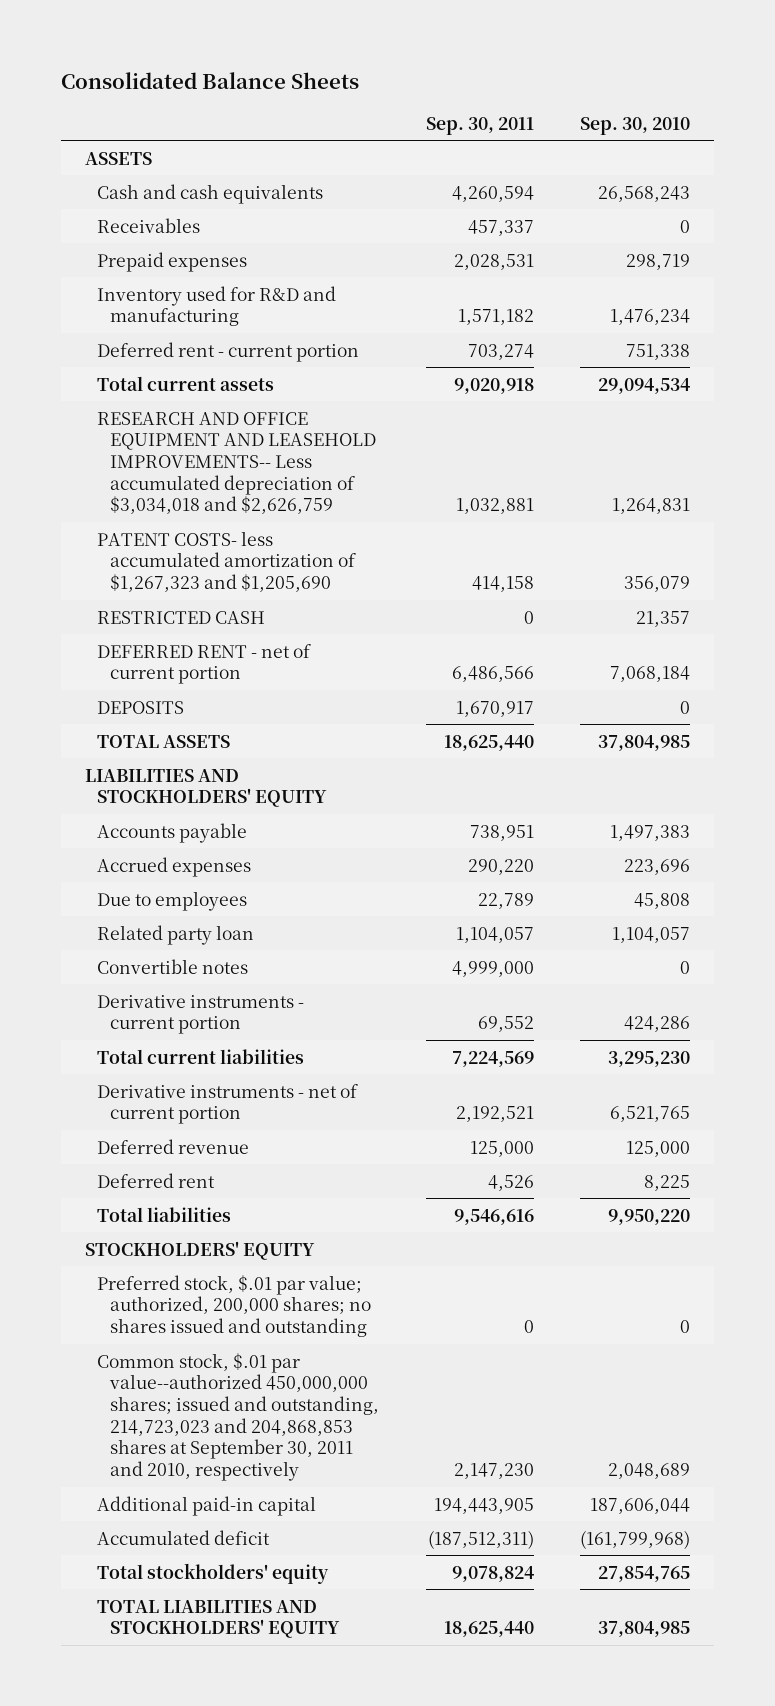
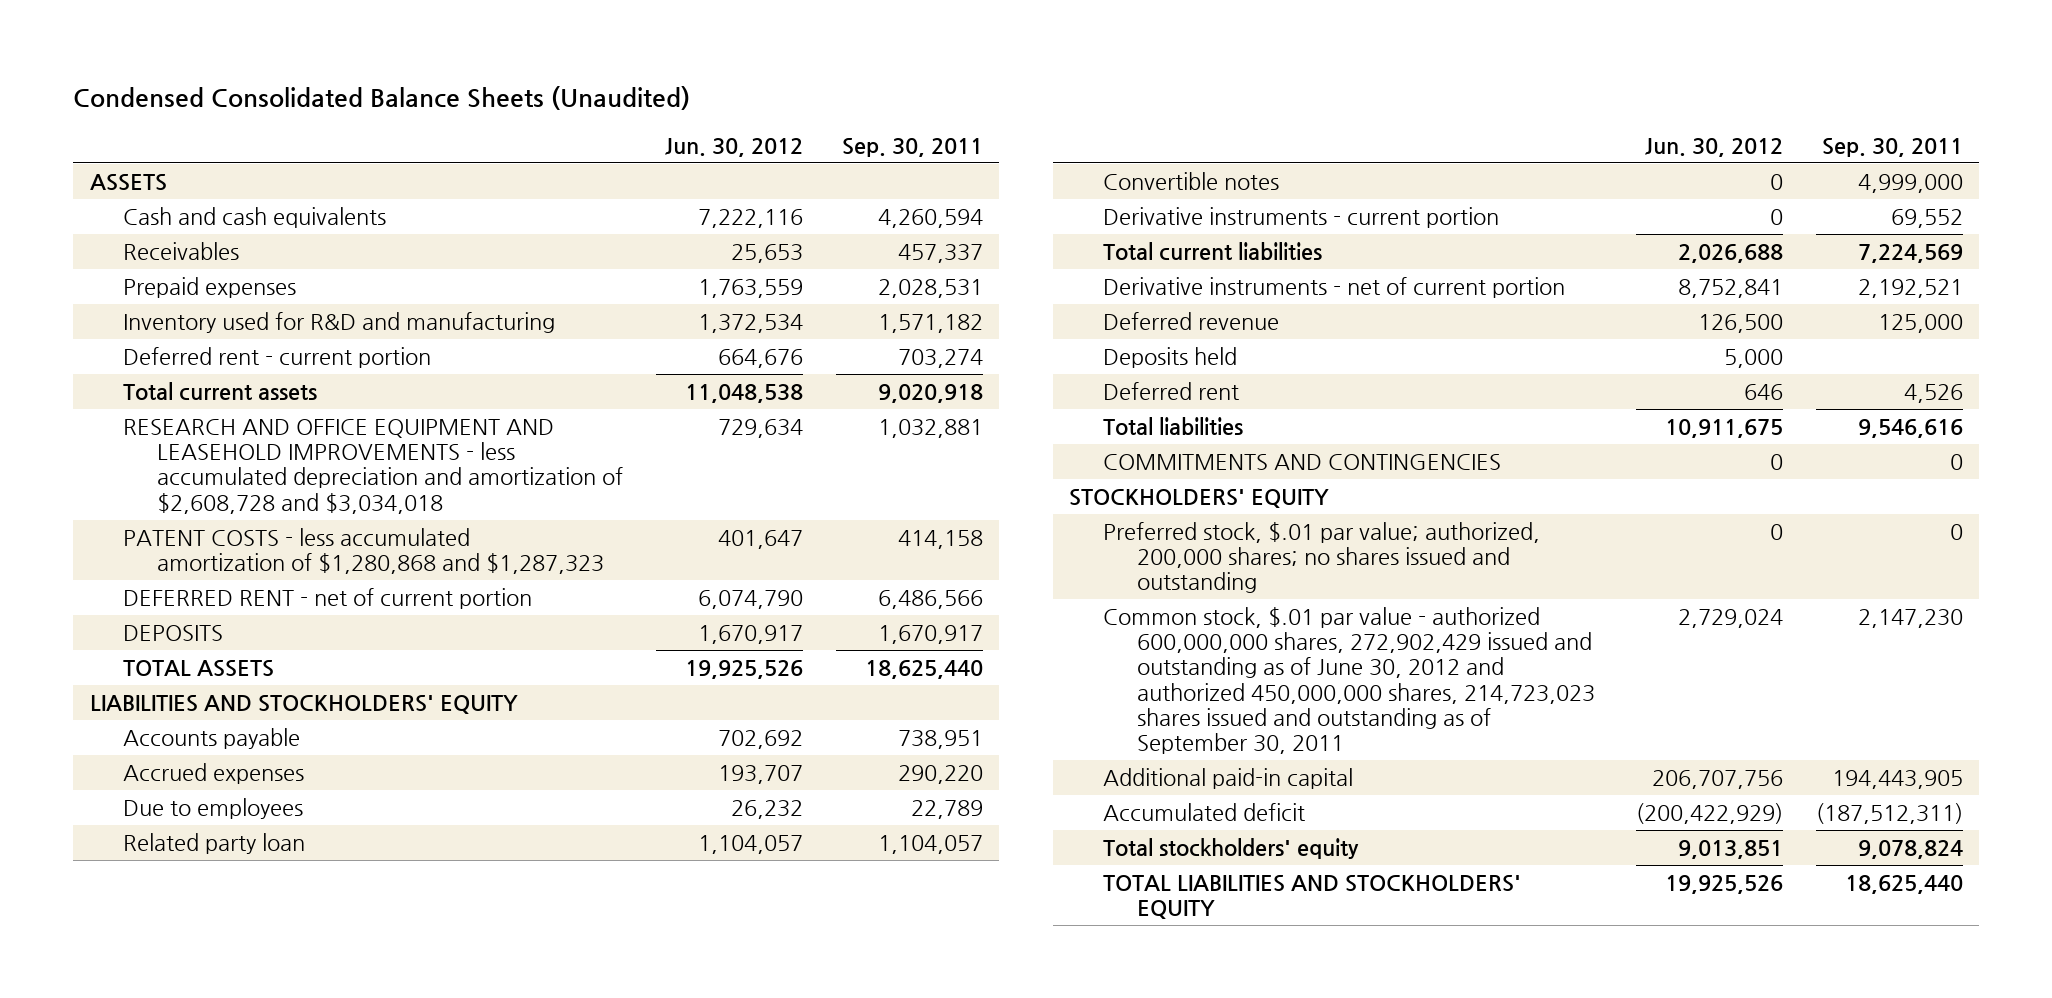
- Consolidated Balance Sheets
+ Condensed Consolidated Balance Sheets (Unaudited)
- | Sep. 30, 2011 | Sep. 30, 2010
+ | Jun. 30, 2012 | Sep. 30, 2011
- RESEARCH AND OFFICE EQUIPMENT AND LEASEHOLD IMPROVEMENTS-- Less accumulated depreciation of $3,034,018 and $2,626,759 | 1,032,881 | 1,264,831
- PATENT COSTS- less accumulated amortization of $1,267,323 and $1,205,690 | 414,158 | 356,079
- RESTRICTED CASH | 0 | 21,357
+ RESEARCH AND OFFICE EQUIPMENT AND LEASEHOLD IMPROVEMENTS - less accumulated depreciation and amortization of $2,608,728 and $3,034,018 | 729,634 | 1,032,881
+ PATENT COSTS - less accumulated amortization of $1,280,868 and $1,287,323 | 401,647 | 414,158
+ Deposits held | 5,000 |
+ COMMITMENTS AND CONTINGENCIES | 0 | 0
- Common stock, $.01 par value--authorized 450,000,000 shares; issued and outstanding, 214,723,023 and 204,868,853 shares at September 30, 2011 and 2010, respectively | 2,147,230 | 2,048,689
+ Common stock, $.01 par value - authorized 600,000,000 shares, 272,902,429 issued and outstanding as of June 30, 2012 and authorized 450,000,000 shares, 214,723,023 shares issued and outstanding as of September 30, 2011 | 2,729,024 | 2,147,230

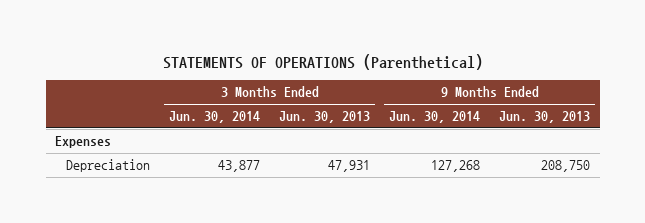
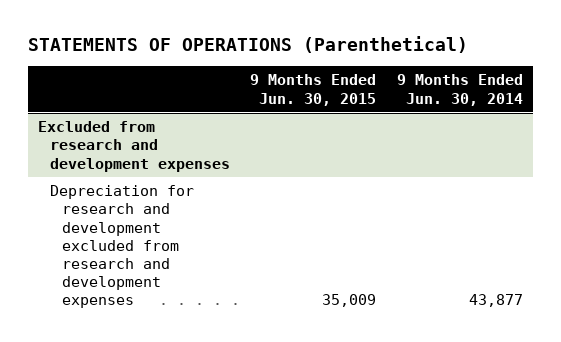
- | 3 Months Ended Jun. 30, 2014 | 3 Months Ended Jun. 30, 2013 | 9 Months Ended Jun. 30, 2014 | 9 Months Ended Jun. 30, 2013
+ | 9 Months Ended Jun. 30, 2015 | 9 Months Ended Jun. 30, 2014
- Expenses
- Depreciation | 43,877 | 47,931 | 127,268 | 208,750
+ Excluded from research and development expenses
+ Depreciation for research and development excluded from research and development expenses | 35,009 | 43,877

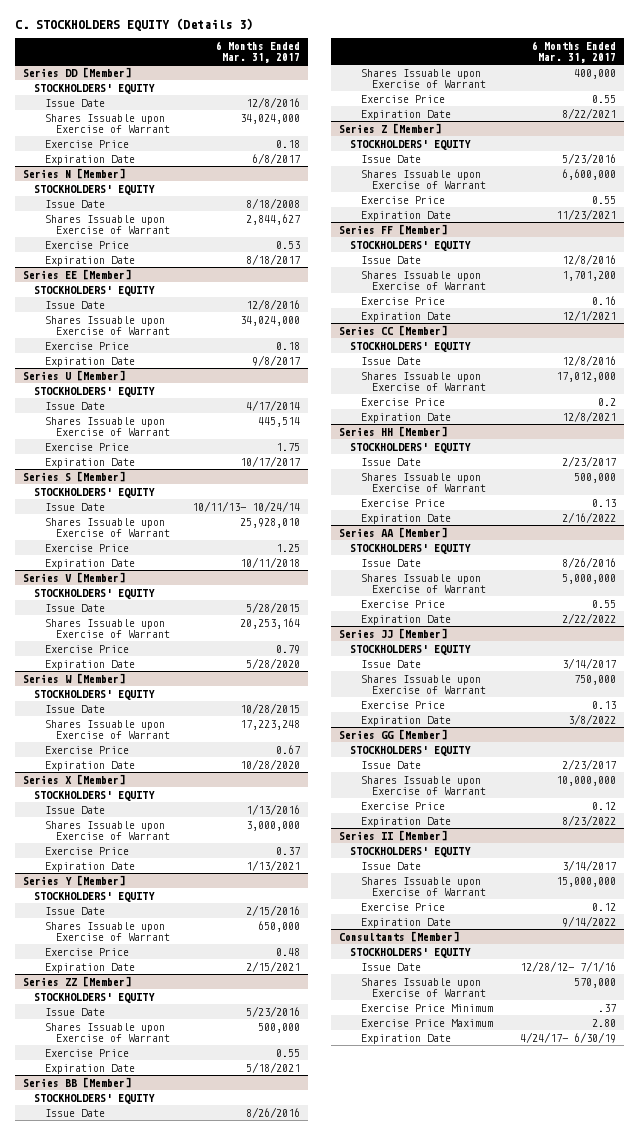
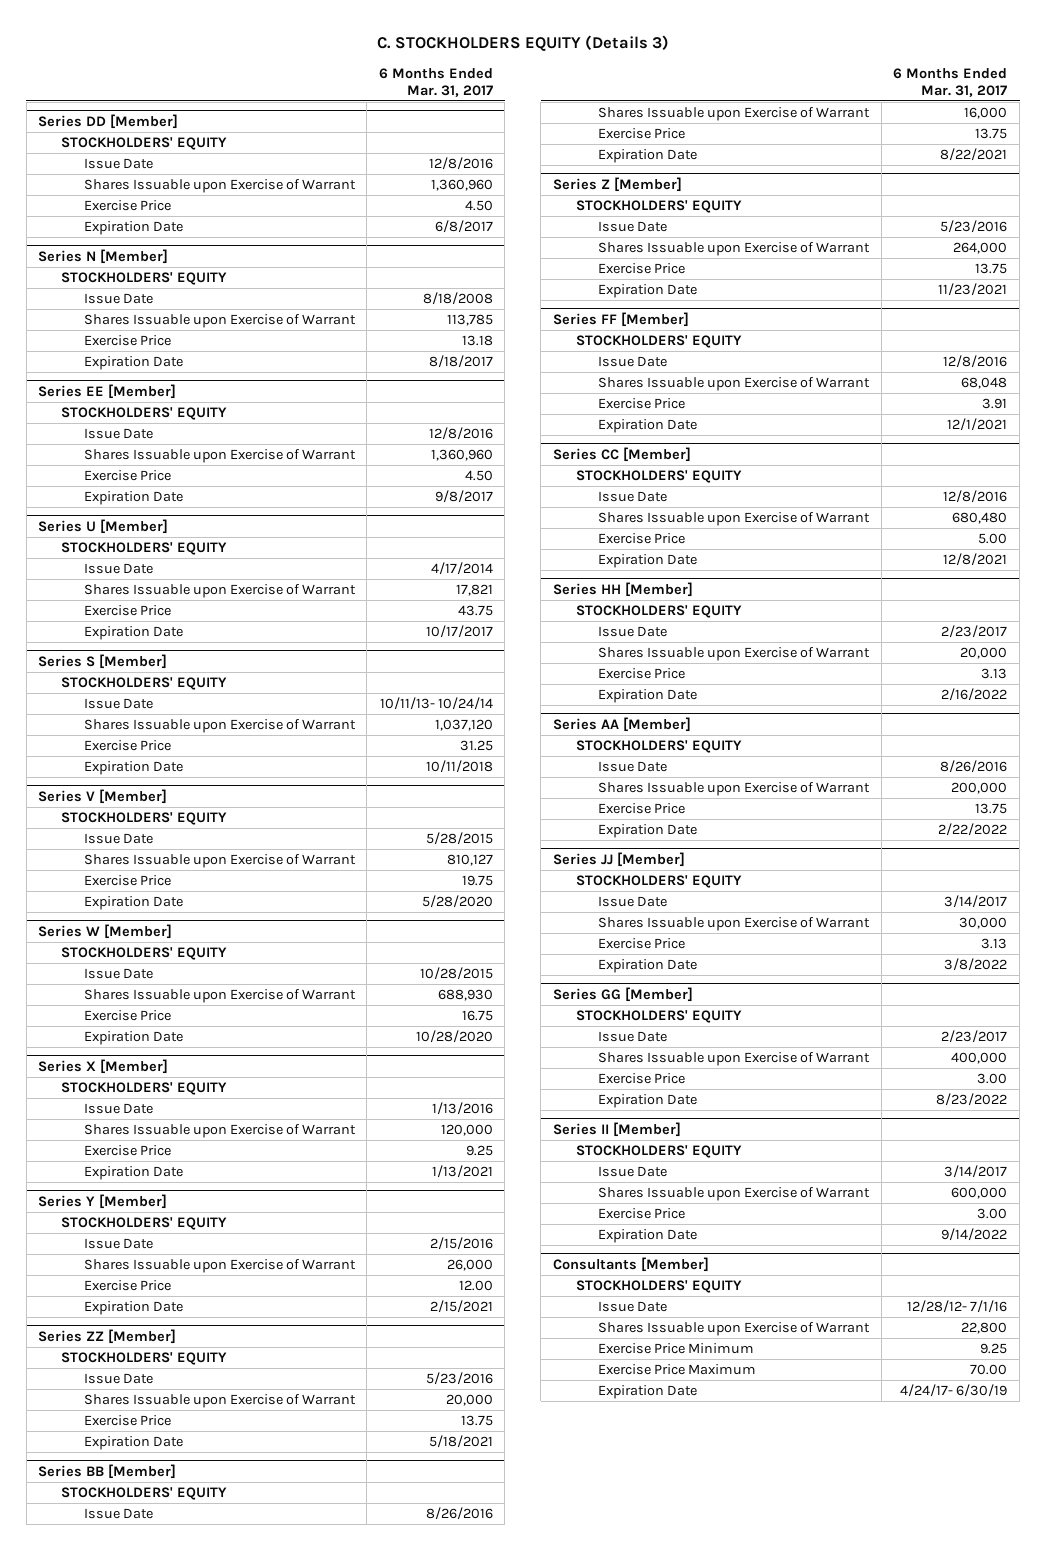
@ Series DD [Member]
- Shares Issuable upon Exercise of Warrant | 34,024,000
- Exercise Price | 0.18
+ Shares Issuable upon Exercise of Warrant | 1,360,960
+ Exercise Price | 4.50
@ Series N [Member]
- Shares Issuable upon Exercise of Warrant | 2,844,627
- Exercise Price | 0.53
+ Shares Issuable upon Exercise of Warrant | 113,785
+ Exercise Price | 13.18
@ Series EE [Member]
- Shares Issuable upon Exercise of Warrant | 34,024,000
- Exercise Price | 0.18
+ Shares Issuable upon Exercise of Warrant | 1,360,960
+ Exercise Price | 4.50
@ Series U [Member]
- Shares Issuable upon Exercise of Warrant | 445,514
- Exercise Price | 1.75
+ Shares Issuable upon Exercise of Warrant | 17,821
+ Exercise Price | 43.75
@ Series S [Member]
- Shares Issuable upon Exercise of Warrant | 25,928,010
- Exercise Price | 1.25
+ Shares Issuable upon Exercise of Warrant | 1,037,120
+ Exercise Price | 31.25
@ Series V [Member]
- Shares Issuable upon Exercise of Warrant | 20,253,164
- Exercise Price | 0.79
+ Shares Issuable upon Exercise of Warrant | 810,127
+ Exercise Price | 19.75
@ Series W [Member]
- Shares Issuable upon Exercise of Warrant | 17,223,248
- Exercise Price | 0.67
+ Shares Issuable upon Exercise of Warrant | 688,930
+ Exercise Price | 16.75
@ Series X [Member]
- Shares Issuable upon Exercise of Warrant | 3,000,000
- Exercise Price | 0.37
+ Shares Issuable upon Exercise of Warrant | 120,000
+ Exercise Price | 9.25
@ Series Y [Member]
- Shares Issuable upon Exercise of Warrant | 650,000
- Exercise Price | 0.48
+ Shares Issuable upon Exercise of Warrant | 26,000
+ Exercise Price | 12.00
@ Series ZZ [Member]
- Shares Issuable upon Exercise of Warrant | 500,000
- Exercise Price | 0.55
+ Shares Issuable upon Exercise of Warrant | 20,000
+ Exercise Price | 13.75
@ Series BB [Member]
- Shares Issuable upon Exercise of Warrant | 400,000
- Exercise Price | 0.55
+ Shares Issuable upon Exercise of Warrant | 16,000
+ Exercise Price | 13.75
@ Series Z [Member]
- Shares Issuable upon Exercise of Warrant | 6,600,000
- Exercise Price | 0.55
+ Shares Issuable upon Exercise of Warrant | 264,000
+ Exercise Price | 13.75
@ Series FF [Member]
- Shares Issuable upon Exercise of Warrant | 1,701,200
- Exercise Price | 0.16
+ Shares Issuable upon Exercise of Warrant | 68,048
+ Exercise Price | 3.91
@ Series CC [Member]
- Shares Issuable upon Exercise of Warrant | 17,012,000
- Exercise Price | 0.2
+ Shares Issuable upon Exercise of Warrant | 680,480
+ Exercise Price | 5.00
@ Series HH [Member]
- Shares Issuable upon Exercise of Warrant | 500,000
- Exercise Price | 0.13
+ Shares Issuable upon Exercise of Warrant | 20,000
+ Exercise Price | 3.13
@ Series AA [Member]
- Shares Issuable upon Exercise of Warrant | 5,000,000
- Exercise Price | 0.55
+ Shares Issuable upon Exercise of Warrant | 200,000
+ Exercise Price | 13.75
@ Series JJ [Member]
- Shares Issuable upon Exercise of Warrant | 750,000
- Exercise Price | 0.13
+ Shares Issuable upon Exercise of Warrant | 30,000
+ Exercise Price | 3.13
@ Series GG [Member]
- Shares Issuable upon Exercise of Warrant | 10,000,000
- Exercise Price | 0.12
+ Shares Issuable upon Exercise of Warrant | 400,000
+ Exercise Price | 3.00
@ Series II [Member]
- Shares Issuable upon Exercise of Warrant | 15,000,000
- Exercise Price | 0.12
+ Shares Issuable upon Exercise of Warrant | 600,000
+ Exercise Price | 3.00
@ Consultants [Member]
- Shares Issuable upon Exercise of Warrant | 570,000
- Exercise Price Minimum | .37
- Exercise Price Maximum | 2.80
+ Shares Issuable upon Exercise of Warrant | 22,800
+ Exercise Price Minimum | 9.25
+ Exercise Price Maximum | 70.00

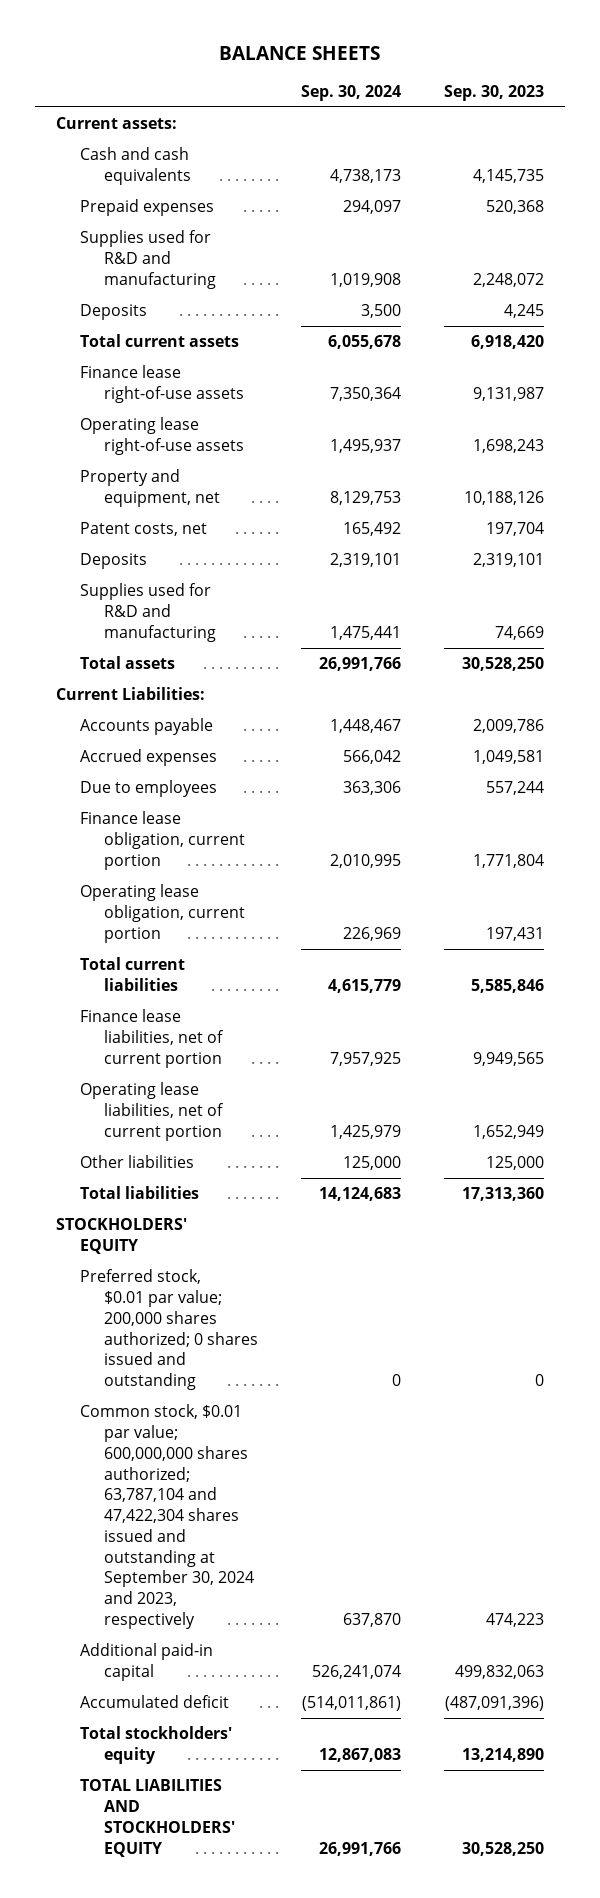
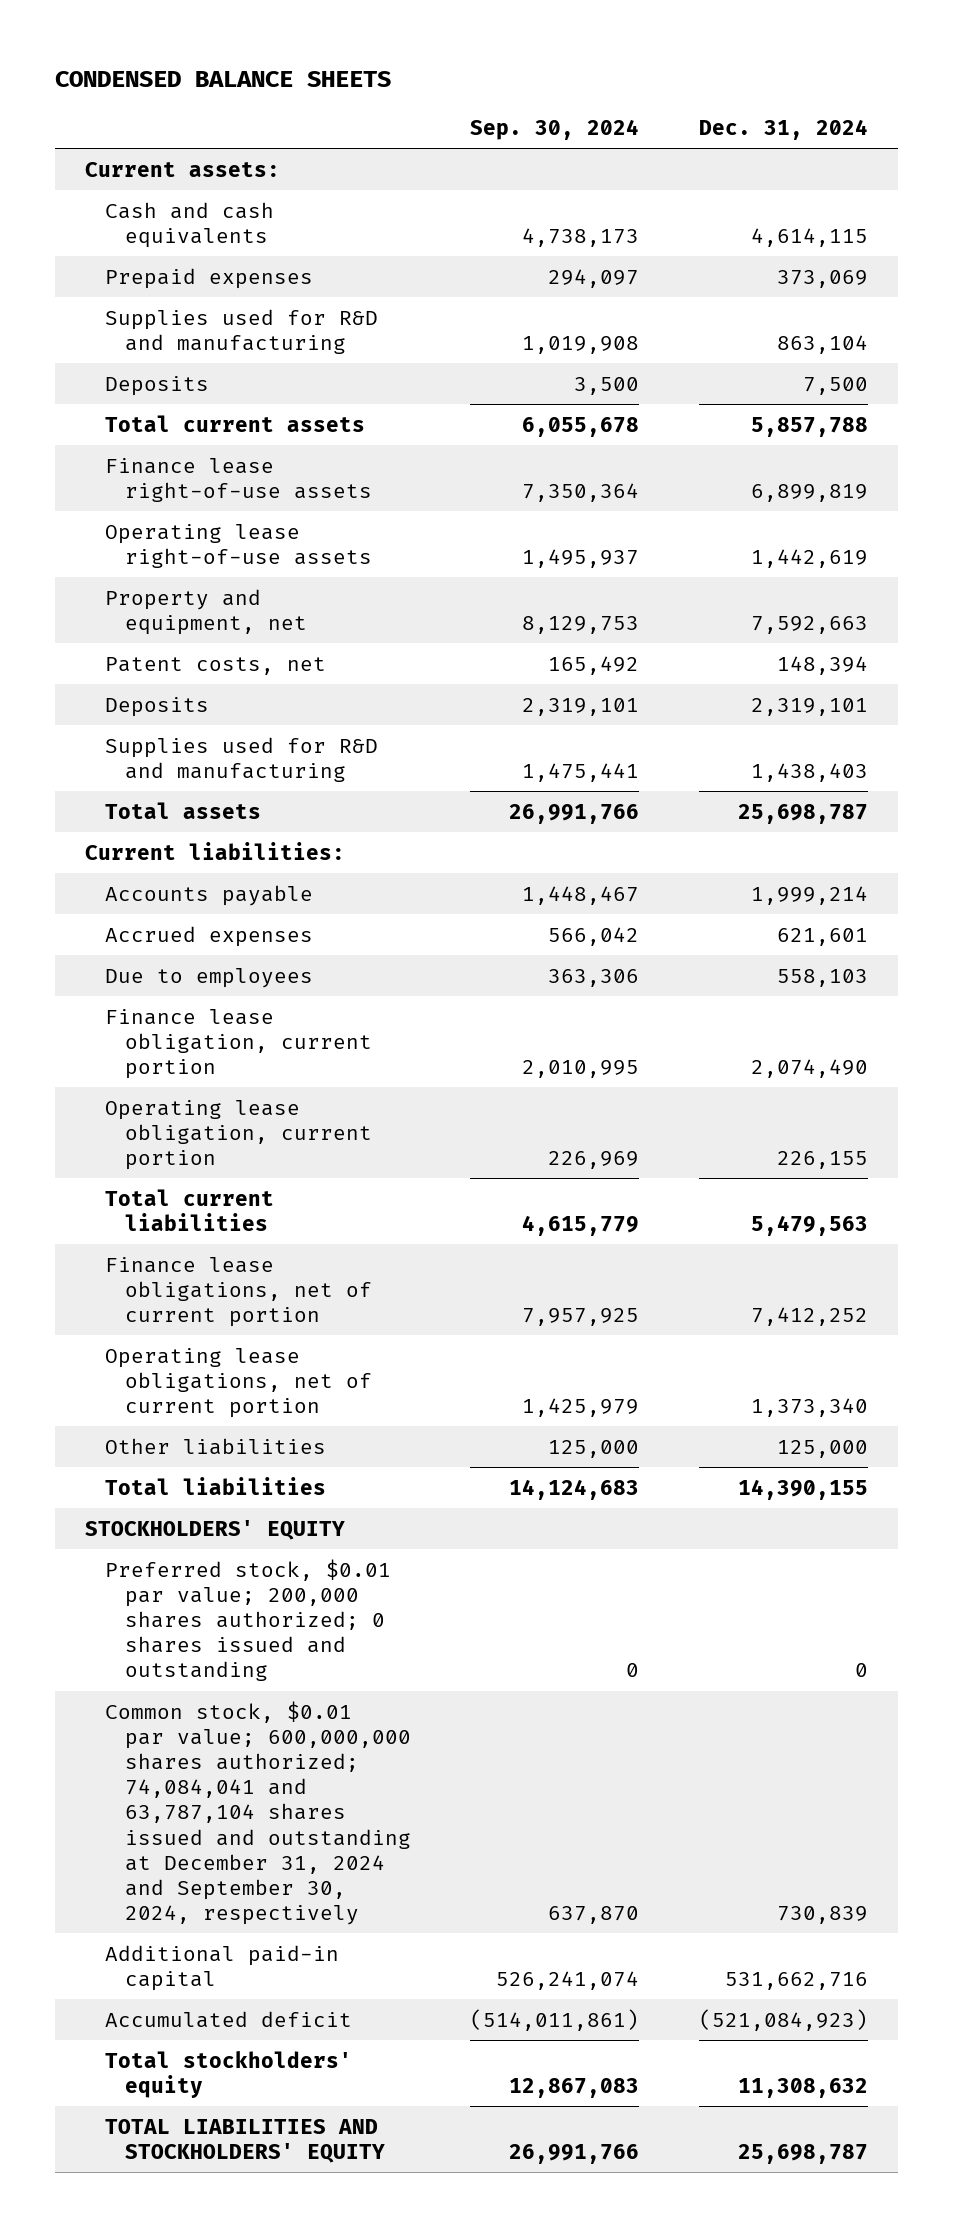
- BALANCE SHEETS
+ CONDENSED BALANCE SHEETS
- | Sep. 30, 2024 | Sep. 30, 2023
+ | Sep. 30, 2024 | Dec. 31, 2024
- Current Liabilities:
+ Current liabilities:
- Finance lease liabilities, net of current portion | 7,957,925 | 9,949,565
- Operating lease liabilities, net of current portion | 1,425,979 | 1,652,949
+ Finance lease obligations, net of current portion | 7,957,925 | 7,412,252
+ Operating lease obligations, net of current portion | 1,425,979 | 1,373,340
- Common stock, $0.01 par value; 600,000,000 shares authorized; 63,787,104 and 47,422,304 shares issued and outstanding at September 30, 2024 and 2023, respectively | 637,870 | 474,223
+ Common stock, $0.01 par value; 600,000,000 shares authorized; 74,084,041 and 63,787,104 shares issued and outstanding at December 31, 2024 and September 30, 2024, respectively | 637,870 | 730,839

